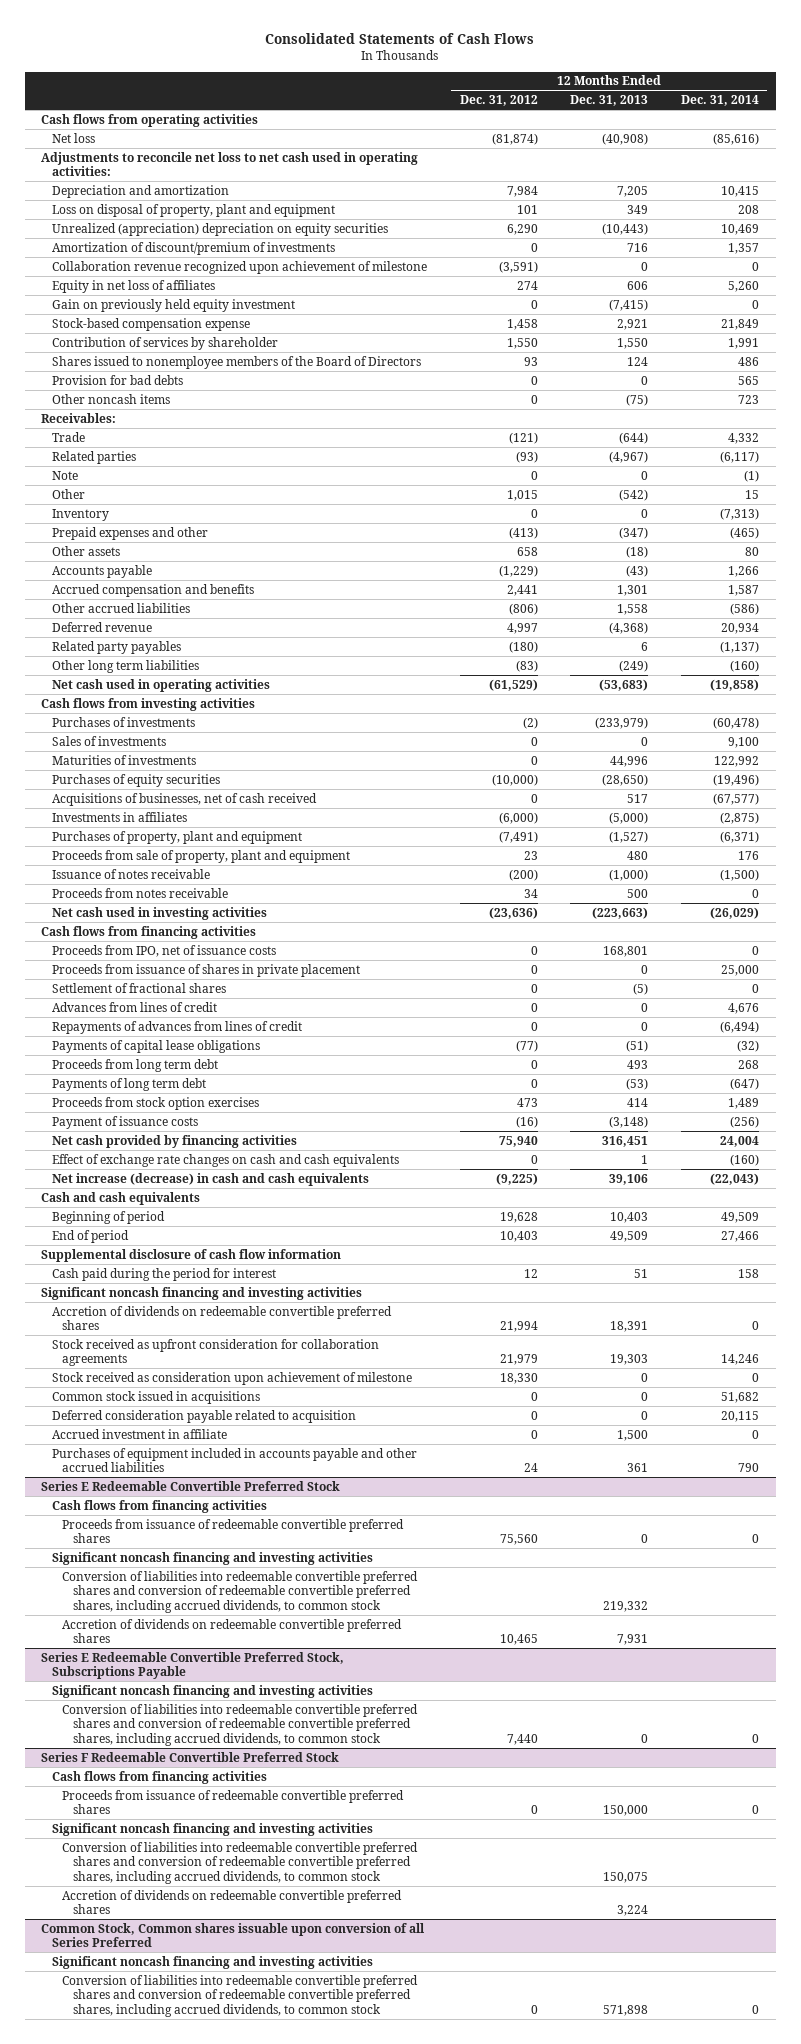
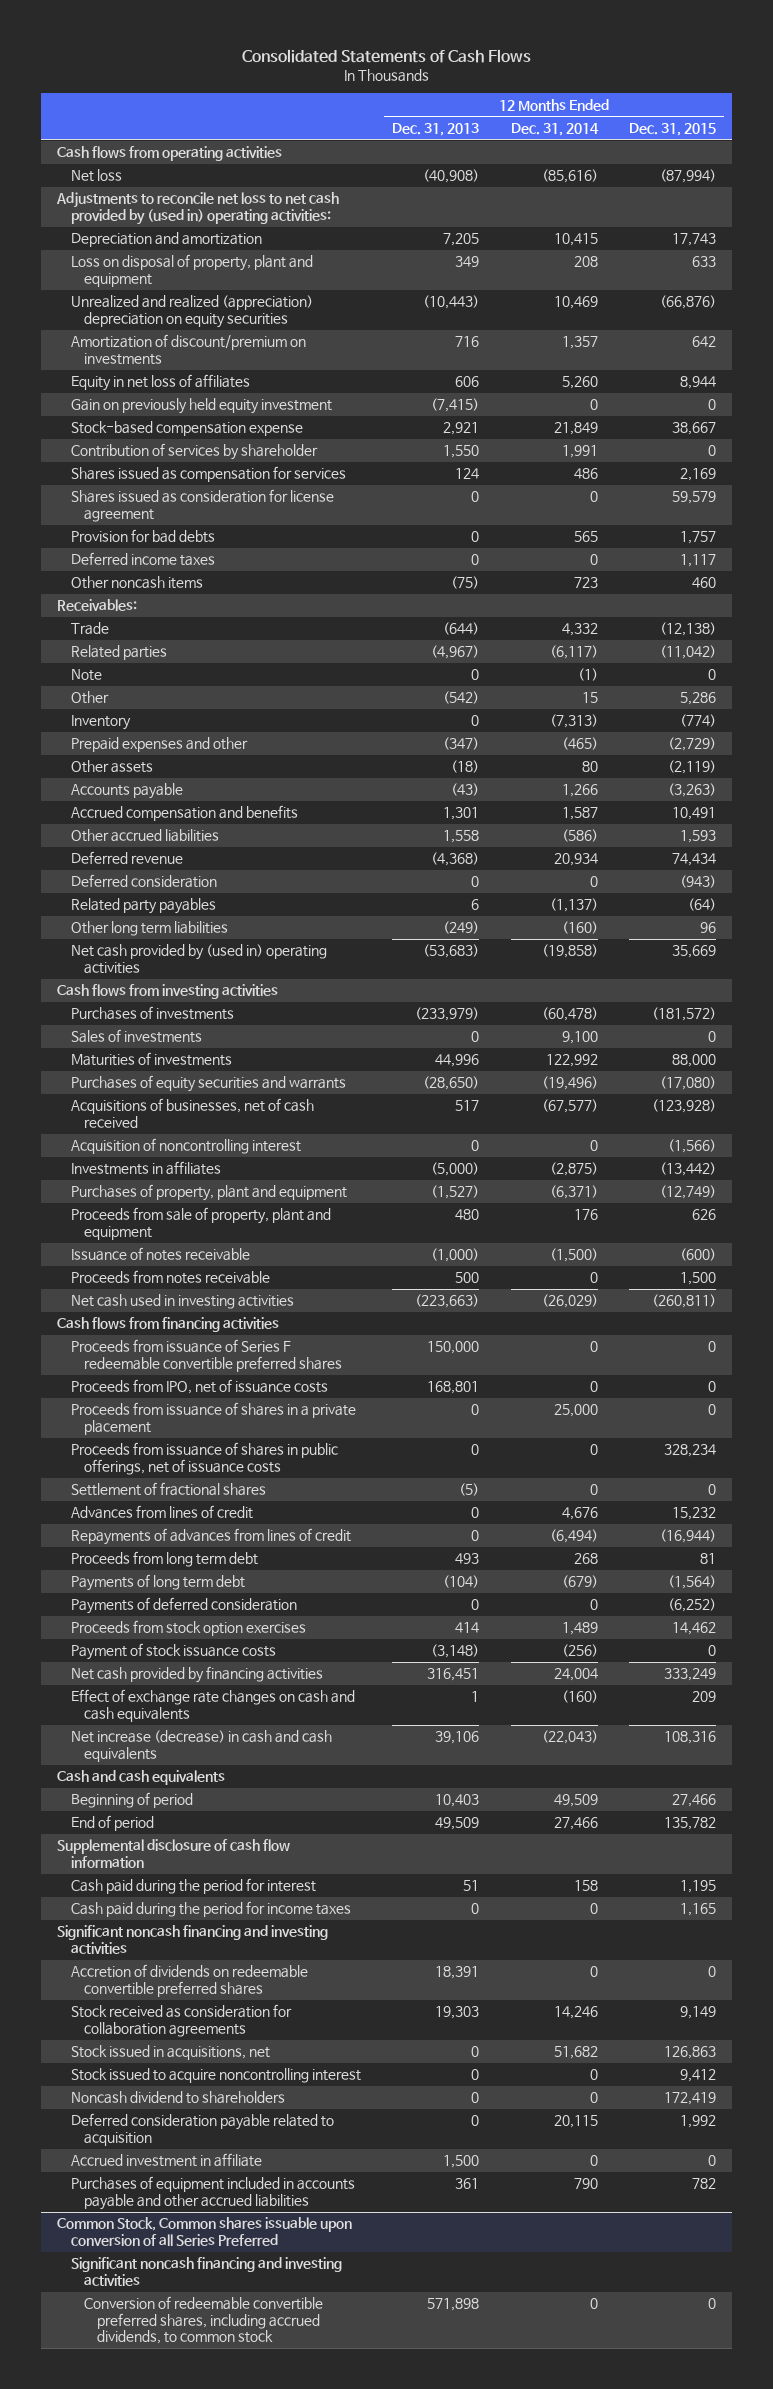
- | 12 Months Ended Dec. 31, 2012 | 12 Months Ended Dec. 31, 2013 | 12 Months Ended Dec. 31, 2014
+ | 12 Months Ended Dec. 31, 2013 | 12 Months Ended Dec. 31, 2014 | 12 Months Ended Dec. 31, 2015
- Adjustments to reconcile net loss to net cash used in operating activities:
+ Adjustments to reconcile net loss to net cash provided by (used in) operating activities:
- Unrealized (appreciation) depreciation on equity securities | 6,290 | (10,443) | 10,469
- Amortization of discount/premium of investments | 0 | 716 | 1,357
- Collaboration revenue recognized upon achievement of milestone | (3,591) | 0 | 0
+ Unrealized and realized (appreciation) depreciation on equity securities | (10,443) | 10,469 | (66,876)
+ Amortization of discount/premium on investments | 716 | 1,357 | 642
- Shares issued to nonemployee members of the Board of Directors | 93 | 124 | 486
+ Shares issued as compensation for services | 124 | 486 | 2,169
+ Shares issued as consideration for license agreement | 0 | 0 | 59,579
+ Deferred income taxes | 0 | 0 | 1,117
+ Deferred consideration | 0 | 0 | (943)
- Net cash used in operating activities | (61,529) | (53,683) | (19,858)
+ Net cash provided by (used in) operating activities | (53,683) | (19,858) | 35,669
- Purchases of equity securities | (10,000) | (28,650) | (19,496)
+ Purchases of equity securities and warrants | (28,650) | (19,496) | (17,080)
+ Acquisition of noncontrolling interest | 0 | 0 | (1,566)
+ Proceeds from issuance of Series F redeemable convertible preferred shares | 150,000 | 0 | 0
- Proceeds from issuance of shares in private placement | 0 | 0 | 25,000
+ Proceeds from issuance of shares in a private placement | 0 | 25,000 | 0
+ Proceeds from issuance of shares in public offerings, net of issuance costs | 0 | 0 | 328,234
- Payments of capital lease obligations | (77) | (51) | (32)
- Payments of long term debt | 0 | (53) | (647)
+ Payments of long term debt | (104) | (679) | (1,564)
+ Payments of deferred consideration | 0 | 0 | (6,252)
- Payment of issuance costs | (16) | (3,148) | (256)
+ Payment of stock issuance costs | (3,148) | (256) | 0
+ Cash paid during the period for income taxes | 0 | 0 | 1,165
- Stock received as upfront consideration for collaboration agreements | 21,979 | 19,303 | 14,246
- Stock received as consideration upon achievement of milestone | 18,330 | 0 | 0
- Common stock issued in acquisitions | 0 | 0 | 51,682
+ Stock received as consideration for collaboration agreements | 19,303 | 14,246 | 9,149
+ Stock issued in acquisitions, net | 0 | 51,682 | 126,863
+ Stock issued to acquire noncontrolling interest | 0 | 0 | 9,412
+ Noncash dividend to shareholders | 0 | 0 | 172,419
- Series E Redeemable Convertible Preferred Stock
- Cash flows from financing activities
- Proceeds from issuance of redeemable convertible preferred shares | 75,560 | 0 | 0
- Significant noncash financing and investing activities
- Conversion of liabilities into redeemable convertible preferred shares and conversion of redeemable convertible preferred shares, including accrued dividends, to common stock | | 219,332 |
- Accretion of dividends on redeemable convertible preferred shares | 10,465 | 7,931 |
- Series E Redeemable Convertible Preferred Stock, Subscriptions Payable
- Significant noncash financing and investing activities
- Conversion of liabilities into redeemable convertible preferred shares and conversion of redeemable convertible preferred shares, including accrued dividends, to common stock | 7,440 | 0 | 0
- Series F Redeemable Convertible Preferred Stock
- Cash flows from financing activities
- Proceeds from issuance of redeemable convertible preferred shares | 0 | 150,000 | 0
- Significant noncash financing and investing activities
- Conversion of liabilities into redeemable convertible preferred shares and conversion of redeemable convertible preferred shares, including accrued dividends, to common stock | | 150,075 |
- Accretion of dividends on redeemable convertible preferred shares | | 3,224 |
@ Common Stock, Common shares issuable upon conversion of all Series Preferred
- Conversion of liabilities into redeemable convertible preferred shares and conversion of redeemable convertible preferred shares, including accrued dividends, to common stock | 0 | 571,898 | 0
+ Conversion of redeemable convertible preferred shares, including accrued dividends, to common stock | 571,898 | 0 | 0

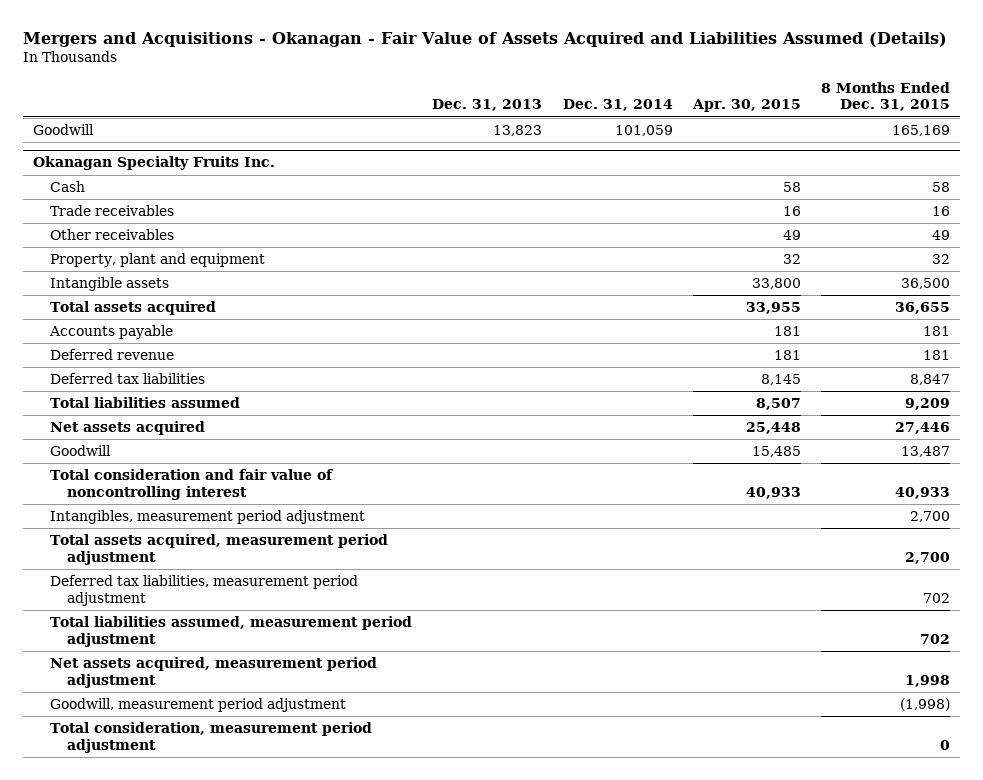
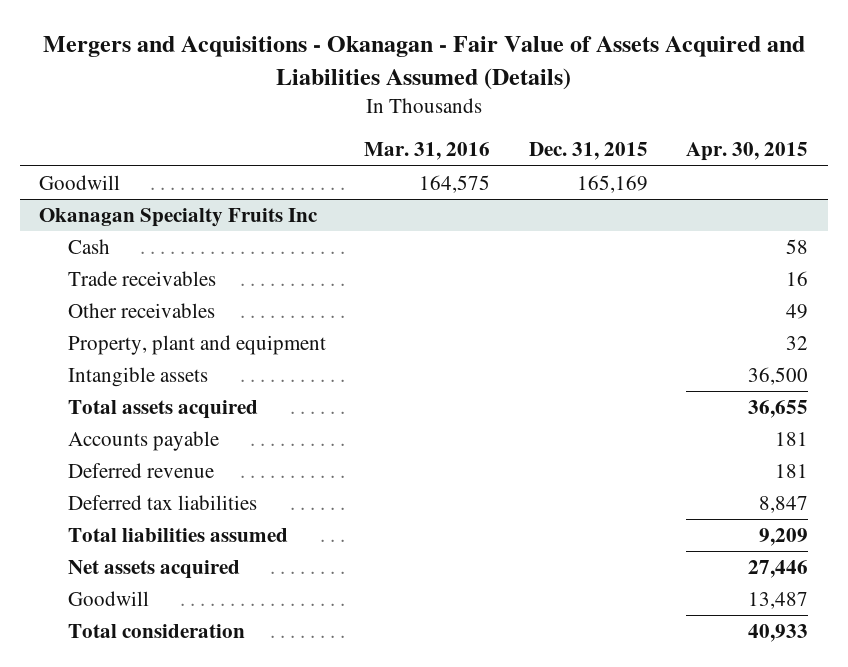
- | Dec. 31, 2013 | Dec. 31, 2014 | Apr. 30, 2015 | 8 Months Ended Dec. 31, 2015
+ | Mar. 31, 2016 | Dec. 31, 2015 | Apr. 30, 2015
- Okanagan Specialty Fruits Inc.
+ Okanagan Specialty Fruits Inc
- Intangible assets | | | 33,800 | 36,500
- Total assets acquired | | | 33,955 | 36,655
+ Intangible assets | | | 36,500
+ Total assets acquired | | | 36,655
- Deferred tax liabilities | | | 8,145 | 8,847
- Total liabilities assumed | | | 8,507 | 9,209
- Net assets acquired | | | 25,448 | 27,446
- Goodwill | | | 15,485 | 13,487
- Total consideration and fair value of noncontrolling interest | | | 40,933 | 40,933
- Intangibles, measurement period adjustment | | | | 2,700
- Total assets acquired, measurement period adjustment | | | | 2,700
- Deferred tax liabilities, measurement period adjustment | | | | 702
- Total liabilities assumed, measurement period adjustment | | | | 702
- Net assets acquired, measurement period adjustment | | | | 1,998
- Goodwill, measurement period adjustment | | | | (1,998)
- Total consideration, measurement period adjustment | | | | 0
+ Deferred tax liabilities | | | 8,847
+ Total liabilities assumed | | | 9,209
+ Net assets acquired | | | 27,446
+ Goodwill | | | 13,487
+ Total consideration | | | 40,933

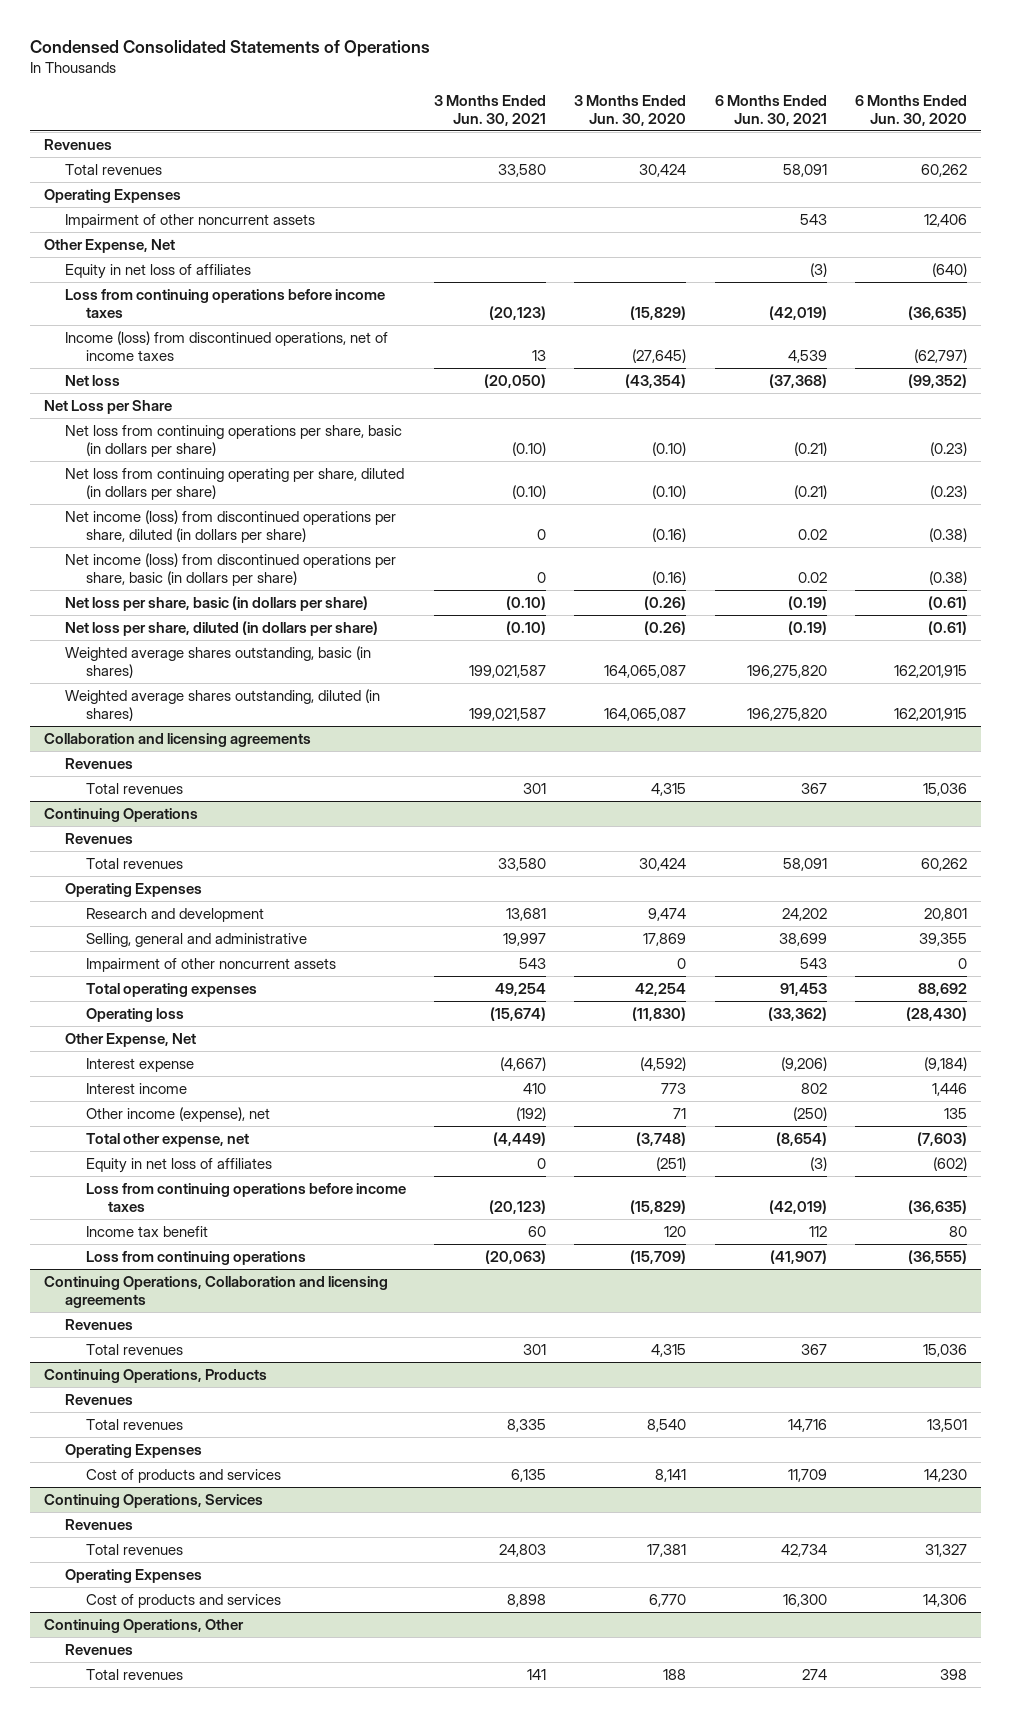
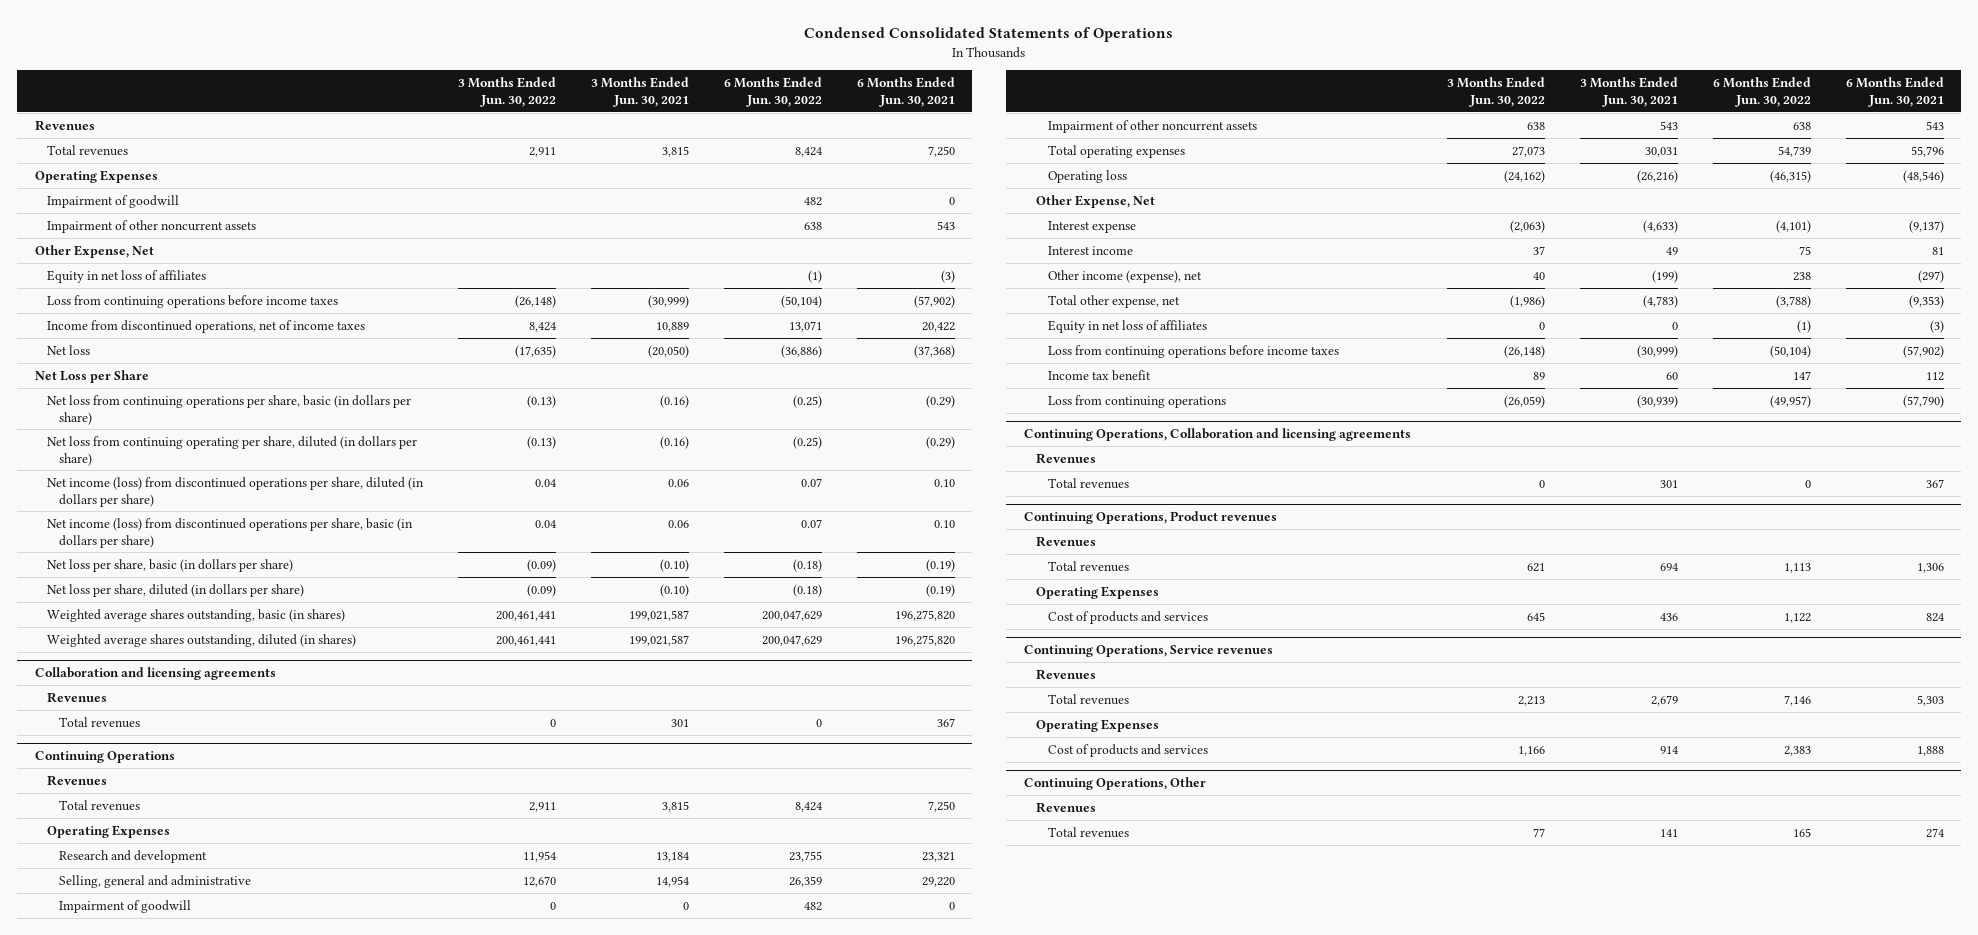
- | 3 Months Ended Jun. 30, 2021 | 3 Months Ended Jun. 30, 2020 | 6 Months Ended Jun. 30, 2021 | 6 Months Ended Jun. 30, 2020
+ | 3 Months Ended Jun. 30, 2022 | 3 Months Ended Jun. 30, 2021 | 6 Months Ended Jun. 30, 2022 | 6 Months Ended Jun. 30, 2021
- Total revenues | 33,580 | 30,424 | 58,091 | 60,262
+ Total revenues | 2,911 | 3,815 | 8,424 | 7,250
+ Impairment of goodwill | | | 482 | 0
- Loss from continuing operations before income taxes | (20,123) | (15,829) | (42,019) | (36,635)
- Income (loss) from discontinued operations, net of income taxes | 13 | (27,645) | 4,539 | (62,797)
+ Loss from continuing operations before income taxes | (26,148) | (30,999) | (50,104) | (57,902)
+ Income from discontinued operations, net of income taxes | 8,424 | 10,889 | 13,071 | 20,422
- Net loss from continuing operations per share, basic (in dollars per share) | (0.10) | (0.10) | (0.21) | (0.23)
- Net loss from continuing operating per share, diluted (in dollars per share) | (0.10) | (0.10) | (0.21) | (0.23)
- Net income (loss) from discontinued operations per share, diluted (in dollars per share) | 0 | (0.16) | 0.02 | (0.38)
- Net income (loss) from discontinued operations per share, basic (in dollars per share) | 0 | (0.16) | 0.02 | (0.38)
+ Net loss from continuing operations per share, basic (in dollars per share) | (0.13) | (0.16) | (0.25) | (0.29)
+ Net loss from continuing operating per share, diluted (in dollars per share) | (0.13) | (0.16) | (0.25) | (0.29)
+ Net income (loss) from discontinued operations per share, diluted (in dollars per share) | 0.04 | 0.06 | 0.07 | 0.10
+ Net income (loss) from discontinued operations per share, basic (in dollars per share) | 0.04 | 0.06 | 0.07 | 0.10
@ Continuing Operations
- Total revenues | 33,580 | 30,424 | 58,091 | 60,262
+ Total revenues | 2,911 | 3,815 | 8,424 | 7,250
- Research and development | 13,681 | 9,474 | 24,202 | 20,801
- Selling, general and administrative | 19,997 | 17,869 | 38,699 | 39,355
+ Research and development | 11,954 | 13,184 | 23,755 | 23,321
+ Selling, general and administrative | 12,670 | 14,954 | 26,359 | 29,220
+ Impairment of goodwill | 0 | 0 | 482 | 0
- Total operating expenses | 49,254 | 42,254 | 91,453 | 88,692
- Operating loss | (15,674) | (11,830) | (33,362) | (28,430)
+ Total operating expenses | 27,073 | 30,031 | 54,739 | 55,796
+ Operating loss | (24,162) | (26,216) | (46,315) | (48,546)
- Interest expense | (4,667) | (4,592) | (9,206) | (9,184)
- Interest income | 410 | 773 | 802 | 1,446
- Other income (expense), net | (192) | 71 | (250) | 135
- Total other expense, net | (4,449) | (3,748) | (8,654) | (7,603)
+ Interest expense | (2,063) | (4,633) | (4,101) | (9,137)
+ Interest income | 37 | 49 | 75 | 81
+ Other income (expense), net | 40 | (199) | 238 | (297)
+ Total other expense, net | (1,986) | (4,783) | (3,788) | (9,353)
- Loss from continuing operations before income taxes | (20,123) | (15,829) | (42,019) | (36,635)
+ Loss from continuing operations before income taxes | (26,148) | (30,999) | (50,104) | (57,902)
- Loss from continuing operations | (20,063) | (15,709) | (41,907) | (36,555)
+ Loss from continuing operations | (26,059) | (30,939) | (49,957) | (57,790)
- Continuing Operations, Products
+ Continuing Operations, Product revenues
- Total revenues | 8,335 | 8,540 | 14,716 | 13,501
+ Total revenues | 621 | 694 | 1,113 | 1,306
- Cost of products and services | 6,135 | 8,141 | 11,709 | 14,230
- Continuing Operations, Services
+ Cost of products and services | 645 | 436 | 1,122 | 824
+ Continuing Operations, Service revenues
- Total revenues | 24,803 | 17,381 | 42,734 | 31,327
+ Total revenues | 2,213 | 2,679 | 7,146 | 5,303
- Cost of products and services | 8,898 | 6,770 | 16,300 | 14,306
+ Cost of products and services | 1,166 | 914 | 2,383 | 1,888

